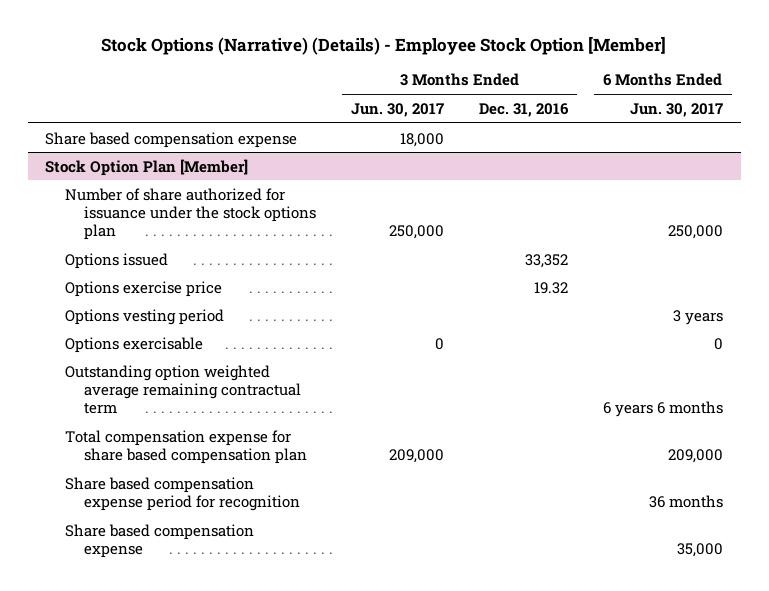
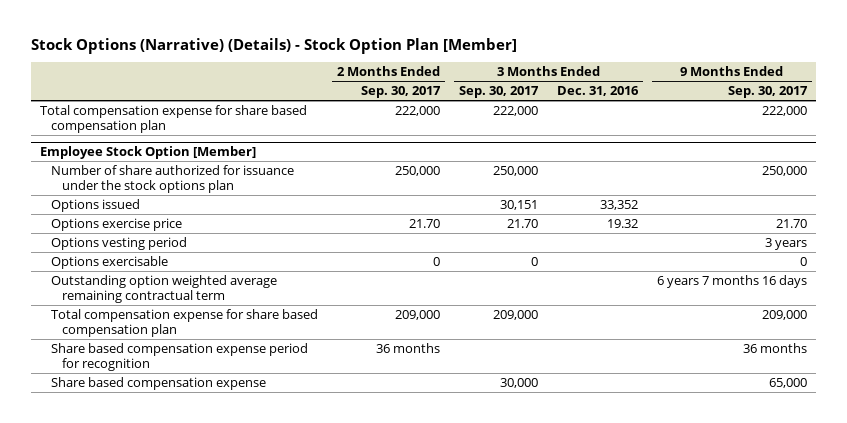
- Stock Options (Narrative) (Details) - Employee Stock Option [Member]
+ Stock Options (Narrative) (Details) - Stock Option Plan [Member]
- | 3 Months Ended Jun. 30, 2017 | 3 Months Ended Dec. 31, 2016 | 6 Months Ended Jun. 30, 2017
+ | 2 Months Ended Sep. 30, 2017 | 3 Months Ended Sep. 30, 2017 | 3 Months Ended Dec. 31, 2016 | 9 Months Ended Sep. 30, 2017
- Share based compensation expense | 18,000 | |
- Stock Option Plan [Member]
+ Total compensation expense for share based compensation plan | 222,000 | 222,000 | | 222,000
+ Employee Stock Option [Member]

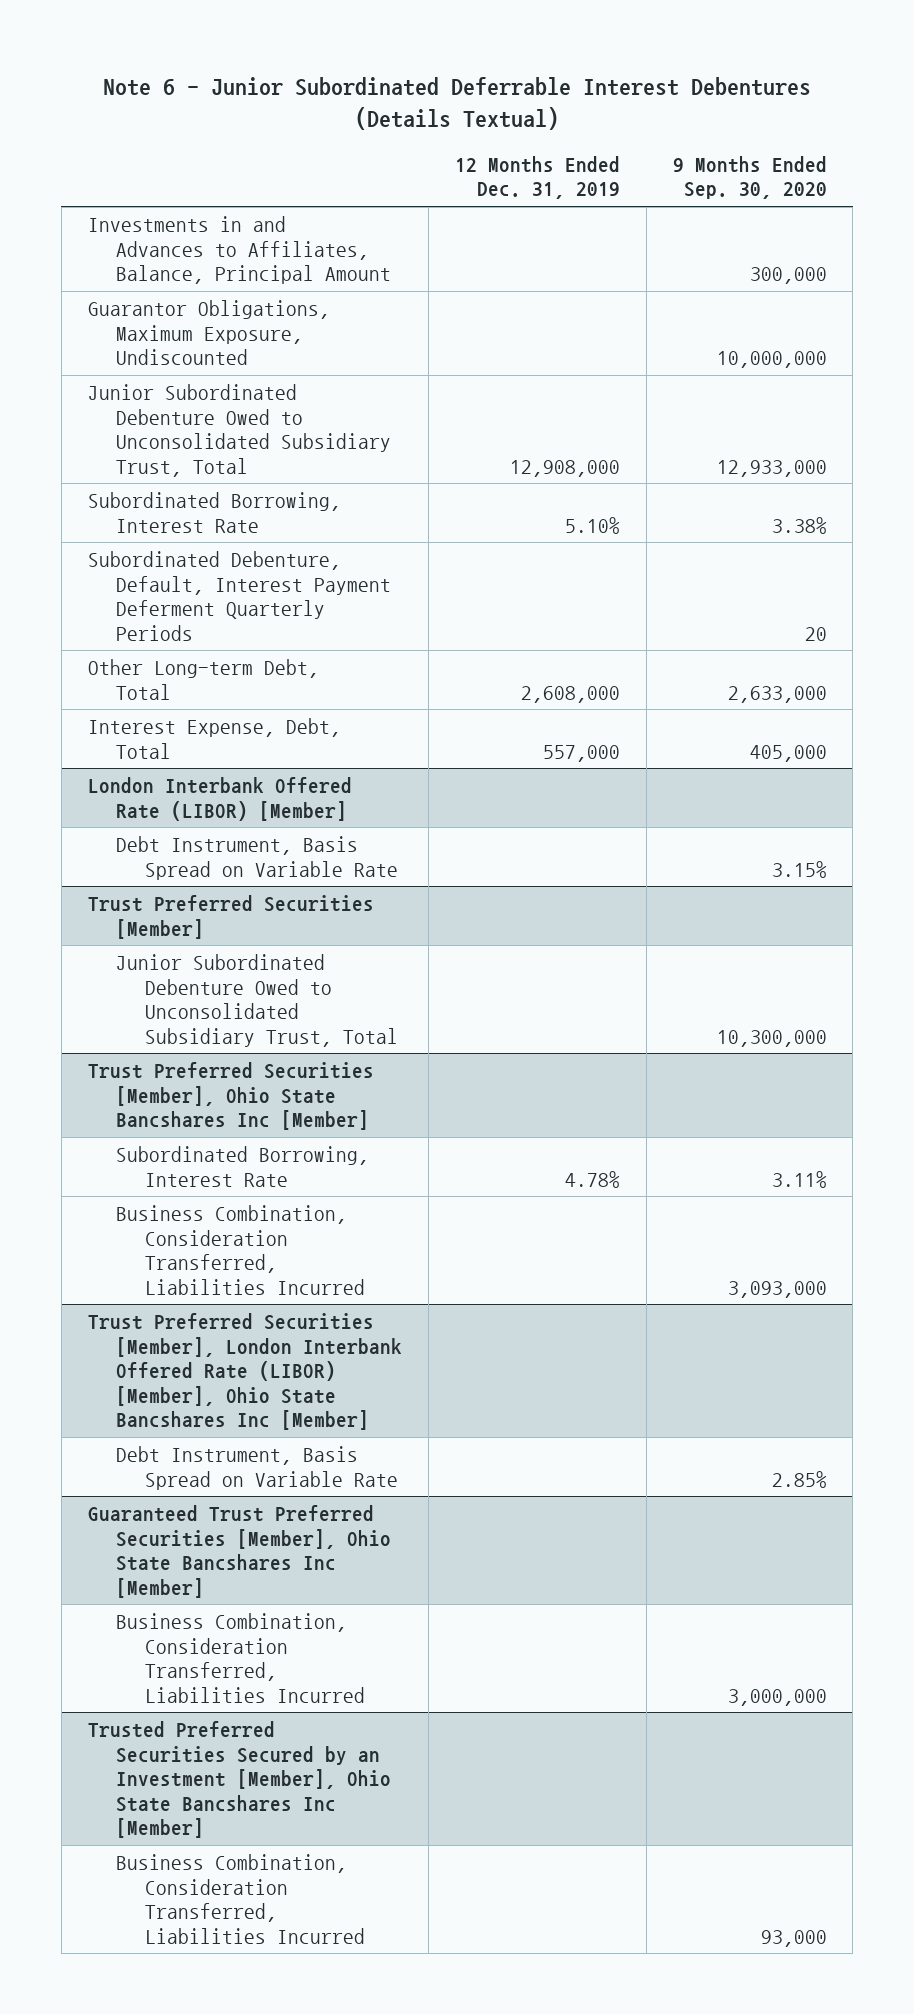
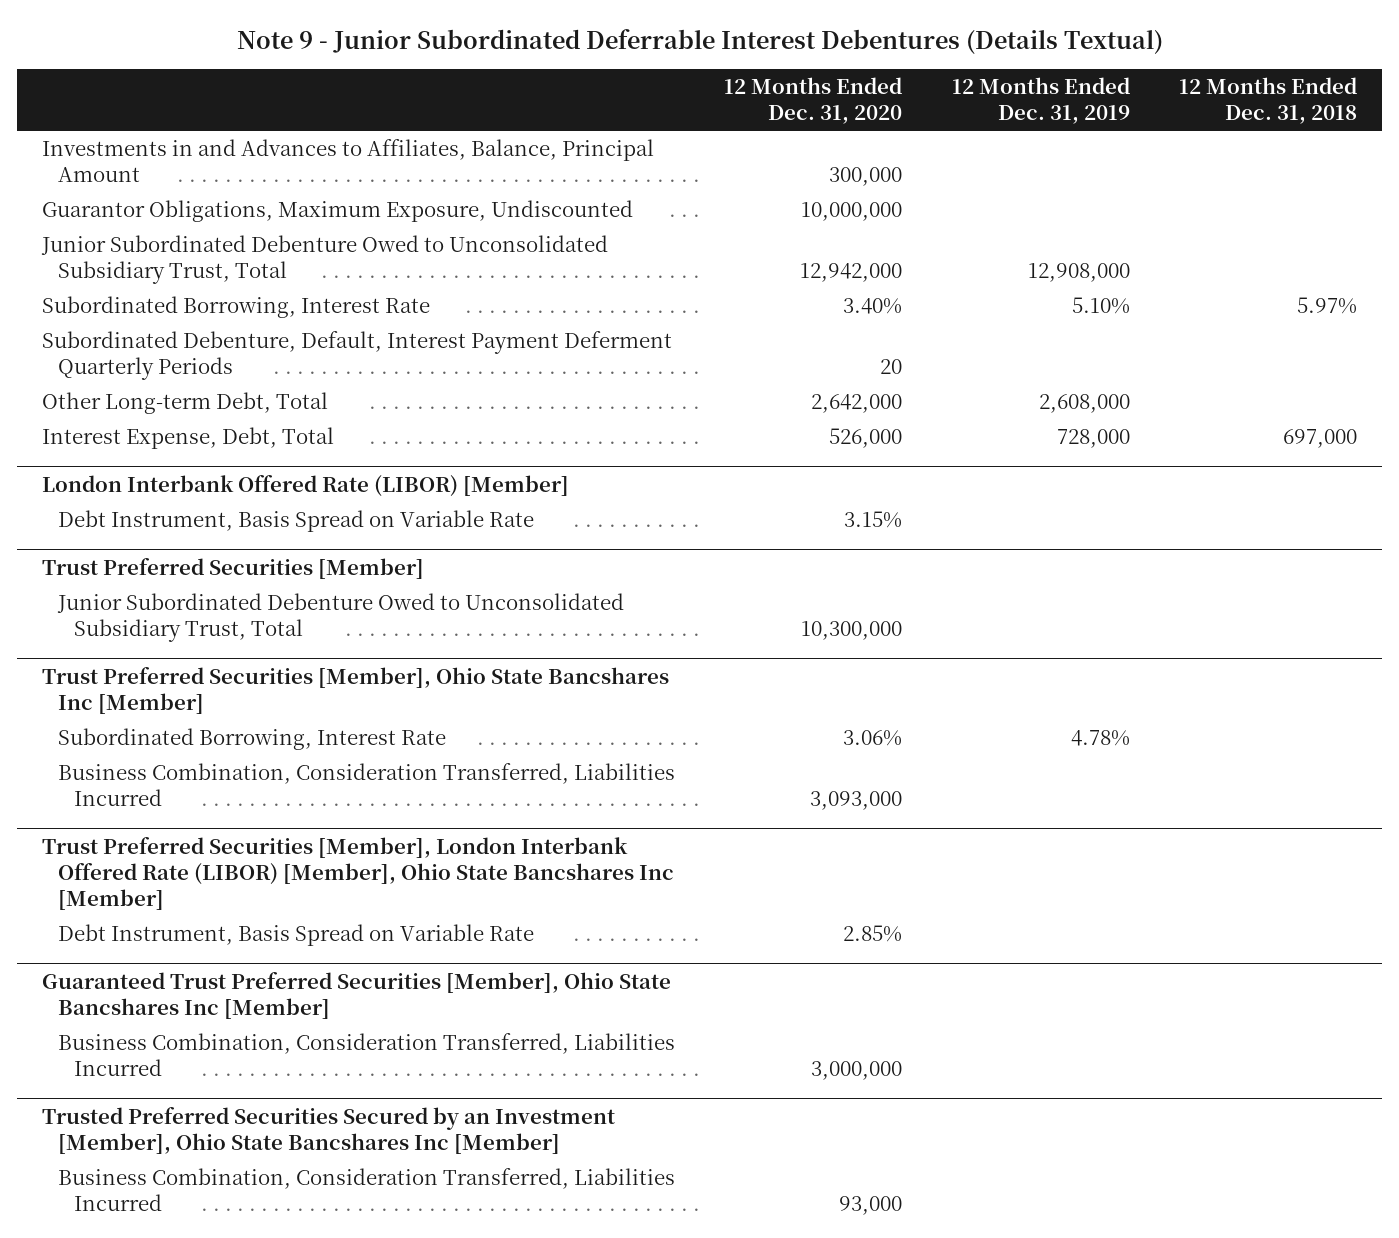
- Note 6 - Junior Subordinated Deferrable Interest Debentures (Details Textual)
+ Note 9 - Junior Subordinated Deferrable Interest Debentures (Details Textual)
- | 12 Months Ended Dec. 31, 2019 | 9 Months Ended Sep. 30, 2020
+ | 12 Months Ended Dec. 31, 2020 | 12 Months Ended Dec. 31, 2019 | 12 Months Ended Dec. 31, 2018
- Interest Expense, Debt, Total | 557,000 | 405,000
+ Interest Expense, Debt, Total | 526,000 | 728,000 | 697,000

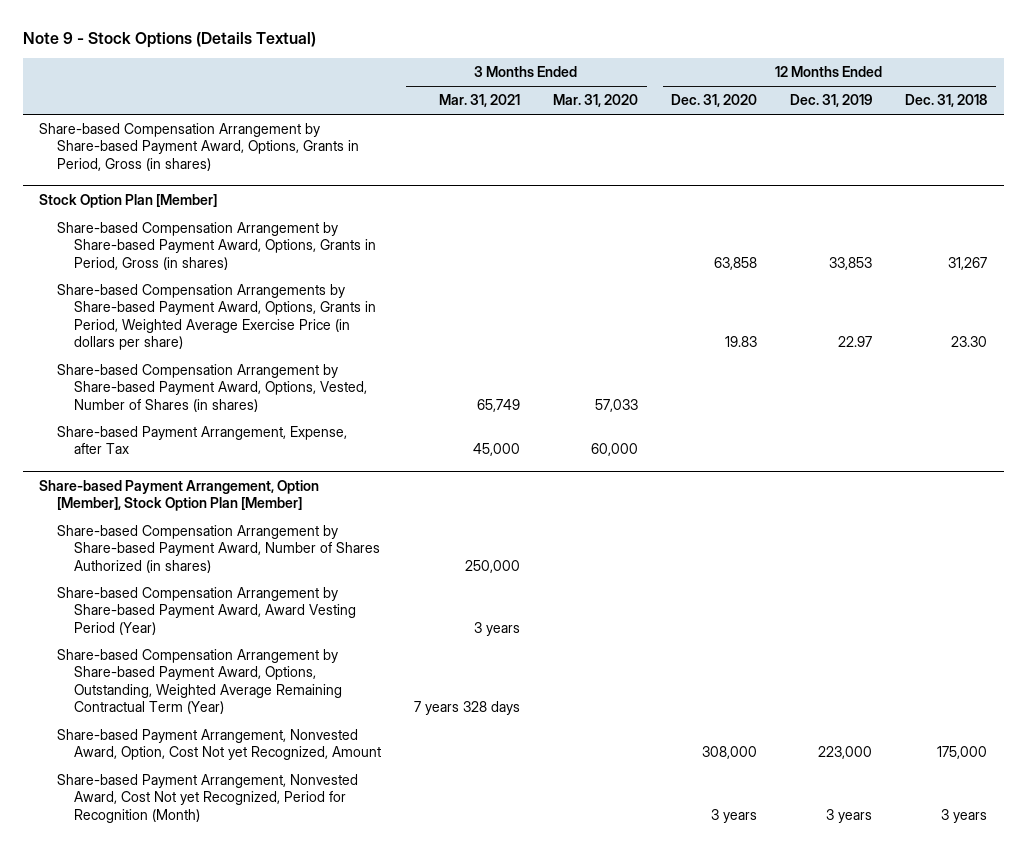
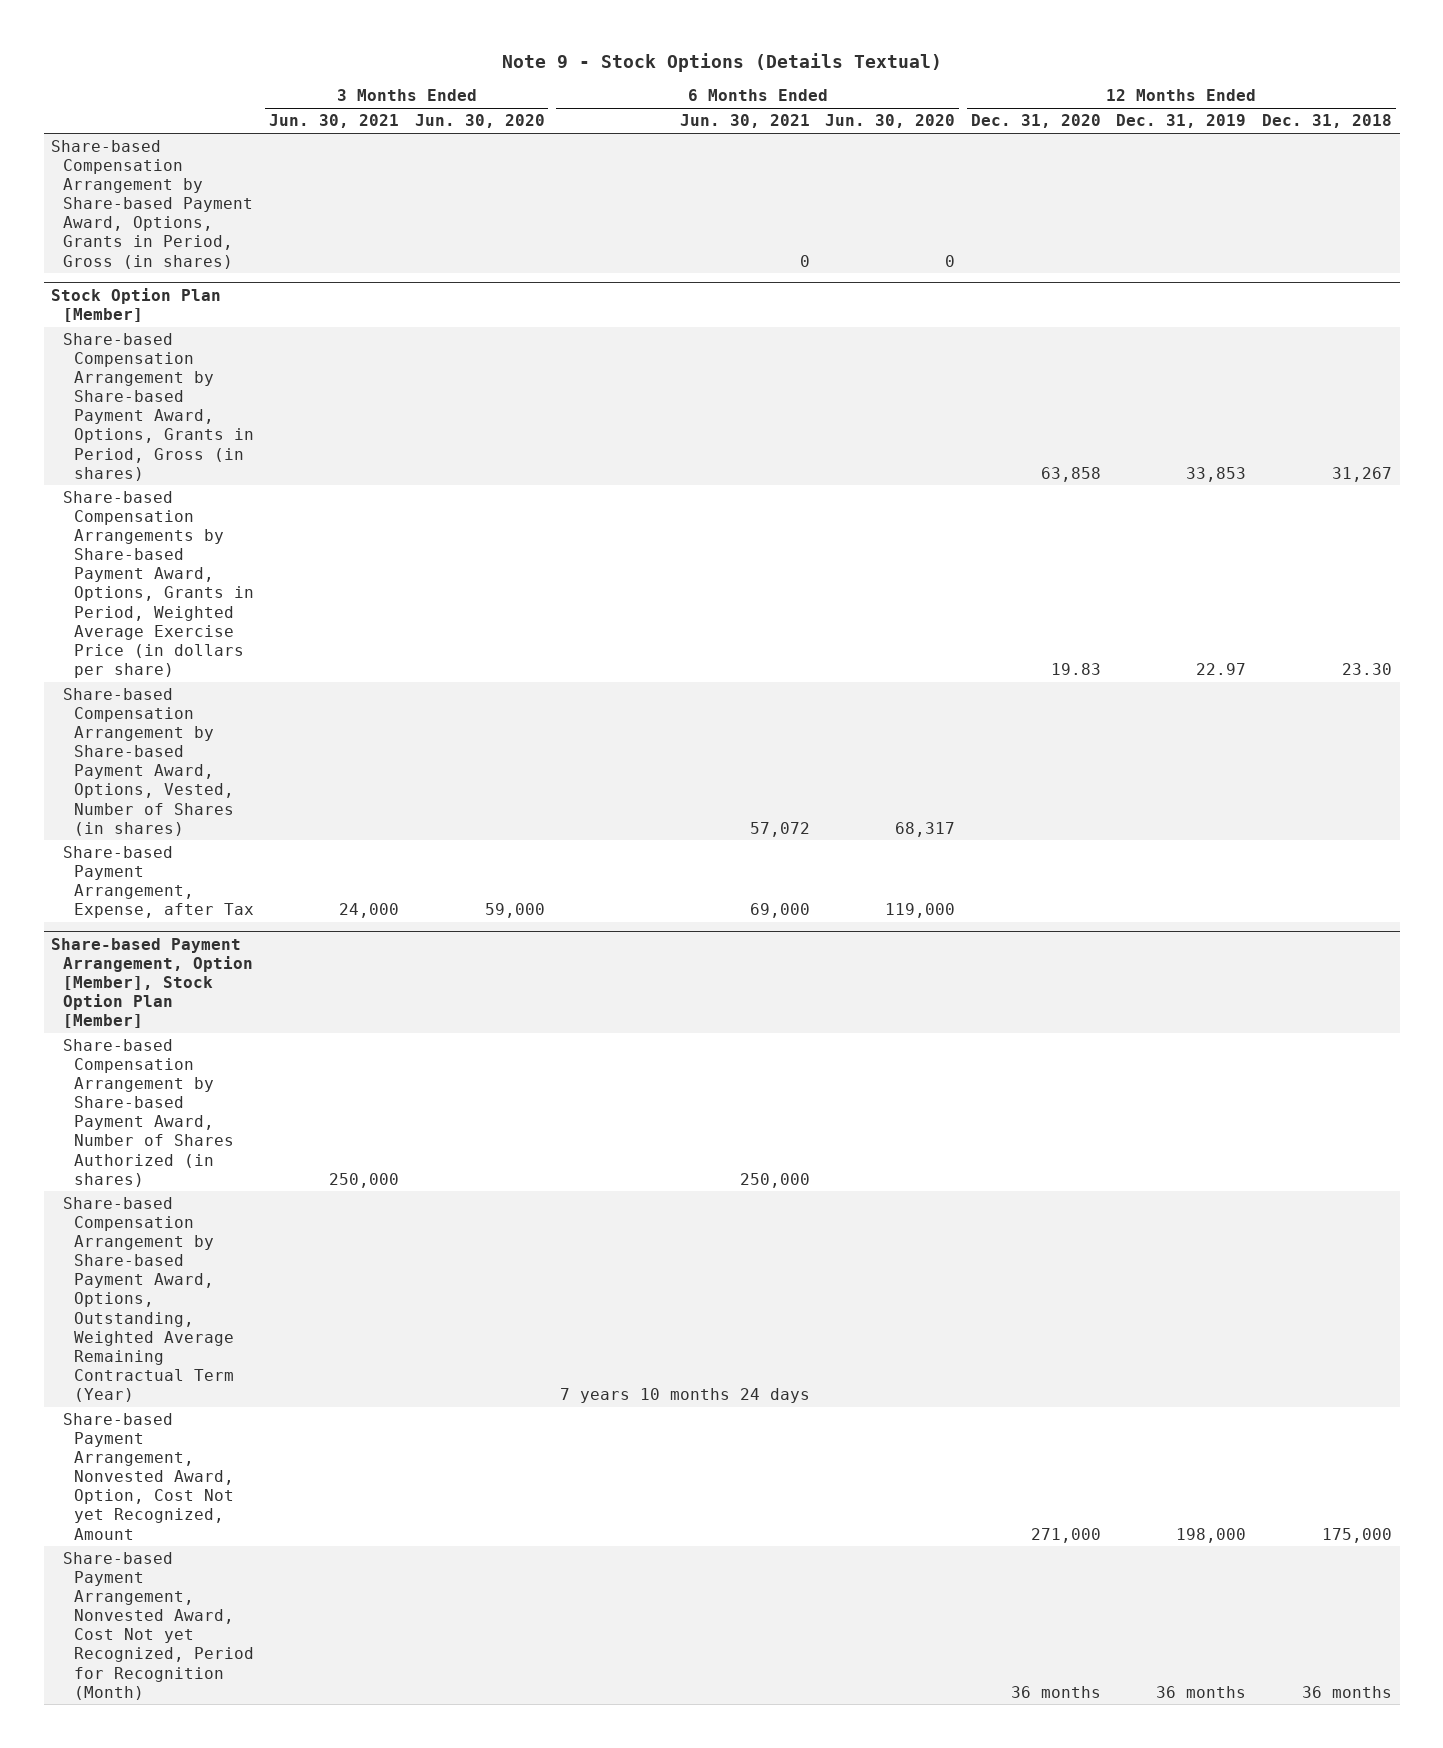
- | 3 Months Ended Mar. 31, 2021 | 3 Months Ended Mar. 31, 2020 | 12 Months Ended Dec. 31, 2020 | 12 Months Ended Dec. 31, 2019 | 12 Months Ended Dec. 31, 2018
+ | 3 Months Ended Jun. 30, 2021 | 3 Months Ended Jun. 30, 2020 | 6 Months Ended Jun. 30, 2021 | 6 Months Ended Jun. 30, 2020 | 12 Months Ended Dec. 31, 2020 | 12 Months Ended Dec. 31, 2019 | 12 Months Ended Dec. 31, 2018
@ Share-based Payment Arrangement, Option [Member], Stock Option Plan [Member]
- Share-based Compensation Arrangement by Share-based Payment Award, Award Vesting Period (Year) | 3 years | | | |
- Share-based Payment Arrangement, Nonvested Award, Option, Cost Not yet Recognized, Amount | | | 308,000 | 223,000 | 175,000
- Share-based Payment Arrangement, Nonvested Award, Cost Not yet Recognized, Period for Recognition (Month) | | | 3 years | 3 years | 3 years
+ Share-based Payment Arrangement, Nonvested Award, Option, Cost Not yet Recognized, Amount | | | | | 271,000 | 198,000 | 175,000
+ Share-based Payment Arrangement, Nonvested Award, Cost Not yet Recognized, Period for Recognition (Month) | | | | | 36 months | 36 months | 36 months

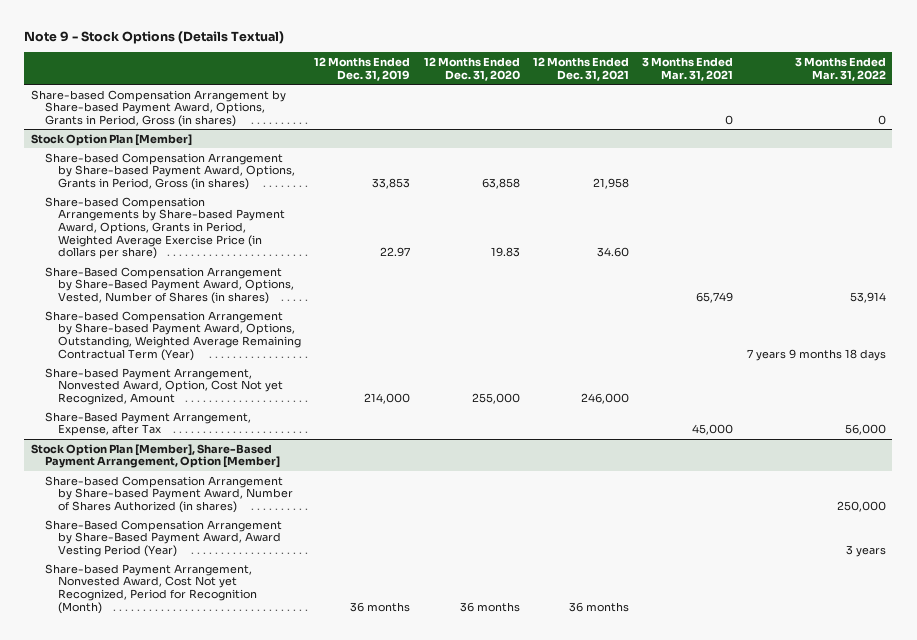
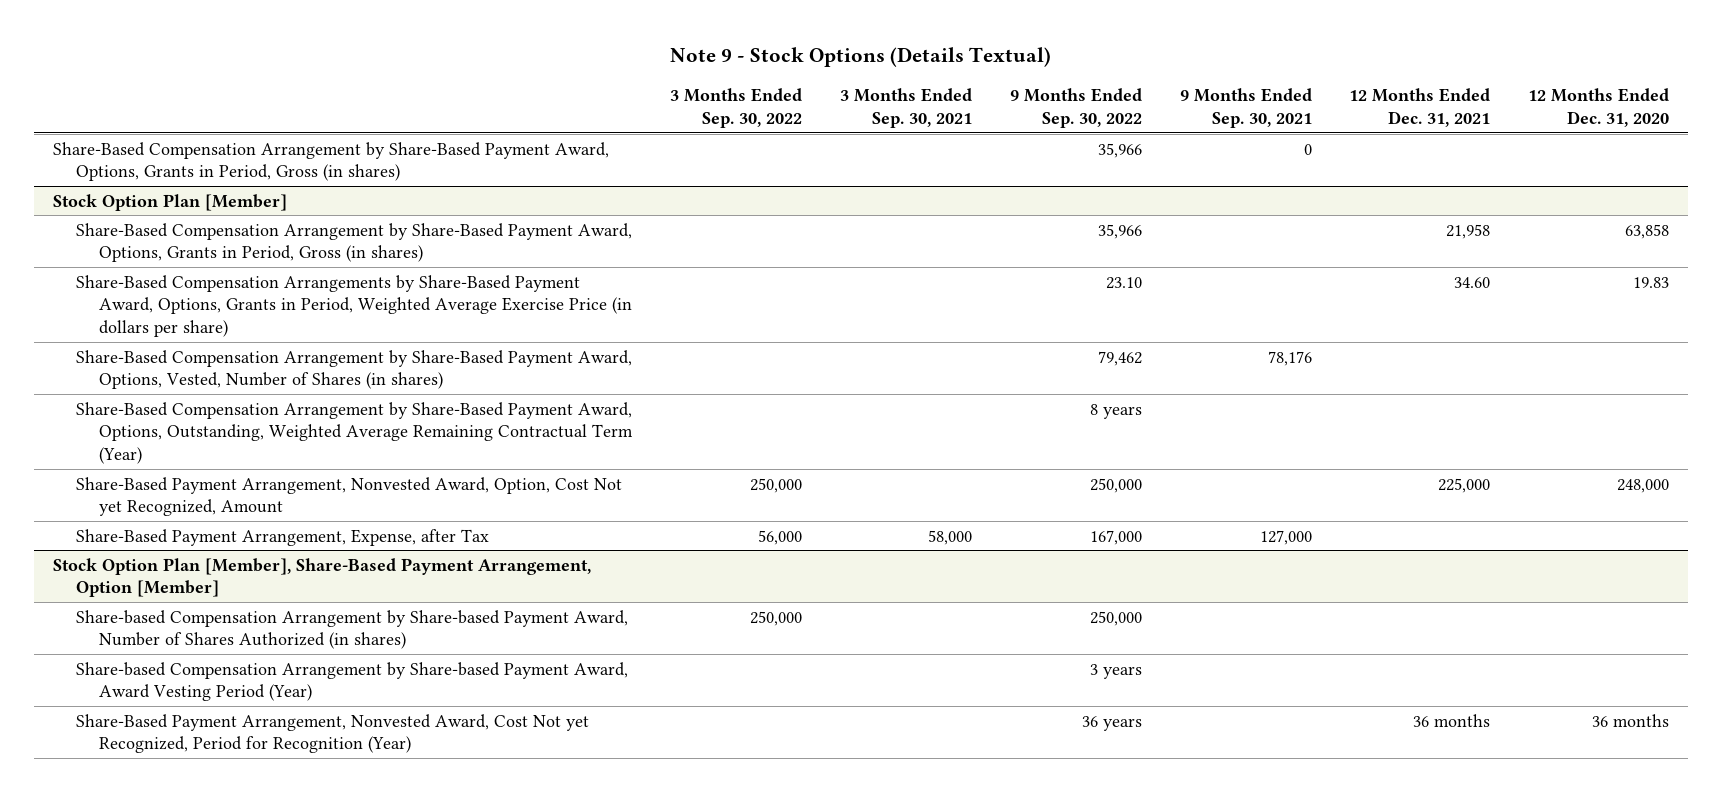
- | 12 Months Ended Dec. 31, 2019 | 12 Months Ended Dec. 31, 2020 | 12 Months Ended Dec. 31, 2021 | 3 Months Ended Mar. 31, 2021 | 3 Months Ended Mar. 31, 2022
+ | 3 Months Ended Sep. 30, 2022 | 3 Months Ended Sep. 30, 2021 | 9 Months Ended Sep. 30, 2022 | 9 Months Ended Sep. 30, 2021 | 12 Months Ended Dec. 31, 2021 | 12 Months Ended Dec. 31, 2020
- Share-based Compensation Arrangement by Share-based Payment Award, Options, Grants in Period, Gross (in shares) | | | | 0 | 0
+ Share-Based Compensation Arrangement by Share-Based Payment Award, Options, Grants in Period, Gross (in shares) | | | 35,966 | 0 | |
@ Stock Option Plan [Member]
- Share-based Compensation Arrangement by Share-based Payment Award, Options, Grants in Period, Gross (in shares) | 33,853 | 63,858 | 21,958 | |
- Share-based Compensation Arrangements by Share-based Payment Award, Options, Grants in Period, Weighted Average Exercise Price (in dollars per share) | 22.97 | 19.83 | 34.60 | |
+ Share-Based Compensation Arrangement by Share-Based Payment Award, Options, Grants in Period, Gross (in shares) | | | 35,966 | | 21,958 | 63,858
+ Share-Based Compensation Arrangements by Share-Based Payment Award, Options, Grants in Period, Weighted Average Exercise Price (in dollars per share) | | | 23.10 | | 34.60 | 19.83
- Share-based Compensation Arrangement by Share-based Payment Award, Options, Outstanding, Weighted Average Remaining Contractual Term (Year) | | | | | 7 years 9 months 18 days
- Share-based Payment Arrangement, Nonvested Award, Option, Cost Not yet Recognized, Amount | 214,000 | 255,000 | 246,000 | |
+ Share-Based Compensation Arrangement by Share-Based Payment Award, Options, Outstanding, Weighted Average Remaining Contractual Term (Year) | | | 8 years | | |
+ Share-Based Payment Arrangement, Nonvested Award, Option, Cost Not yet Recognized, Amount | 250,000 | | 250,000 | | 225,000 | 248,000
@ Stock Option Plan [Member], Share-Based Payment Arrangement, Option [Member]
- Share-Based Compensation Arrangement by Share-Based Payment Award, Award Vesting Period (Year) | | | | | 3 years
- Share-based Payment Arrangement, Nonvested Award, Cost Not yet Recognized, Period for Recognition (Month) | 36 months | 36 months | 36 months | |
+ Share-based Compensation Arrangement by Share-based Payment Award, Award Vesting Period (Year) | | | 3 years | | |
+ Share-Based Payment Arrangement, Nonvested Award, Cost Not yet Recognized, Period for Recognition (Year) | | | 36 years | | 36 months | 36 months

